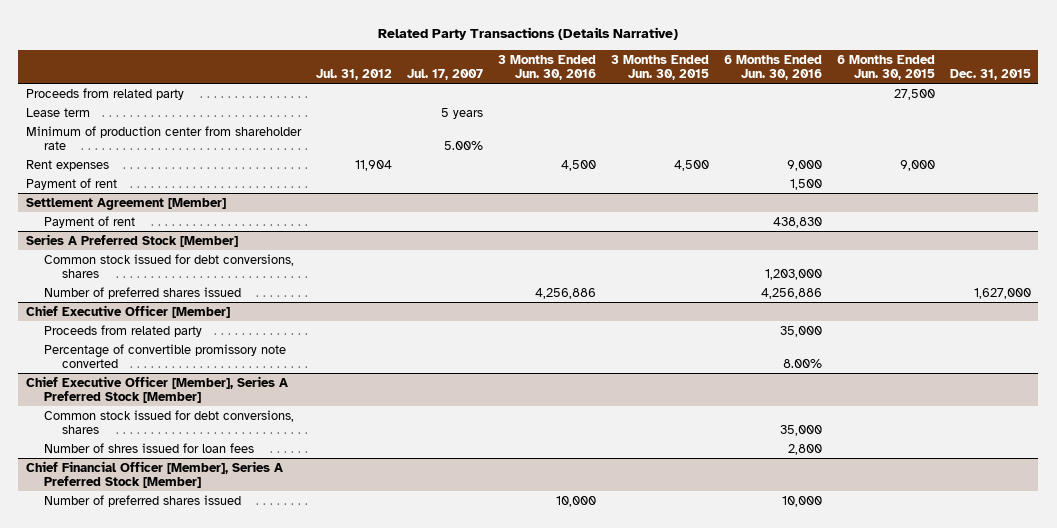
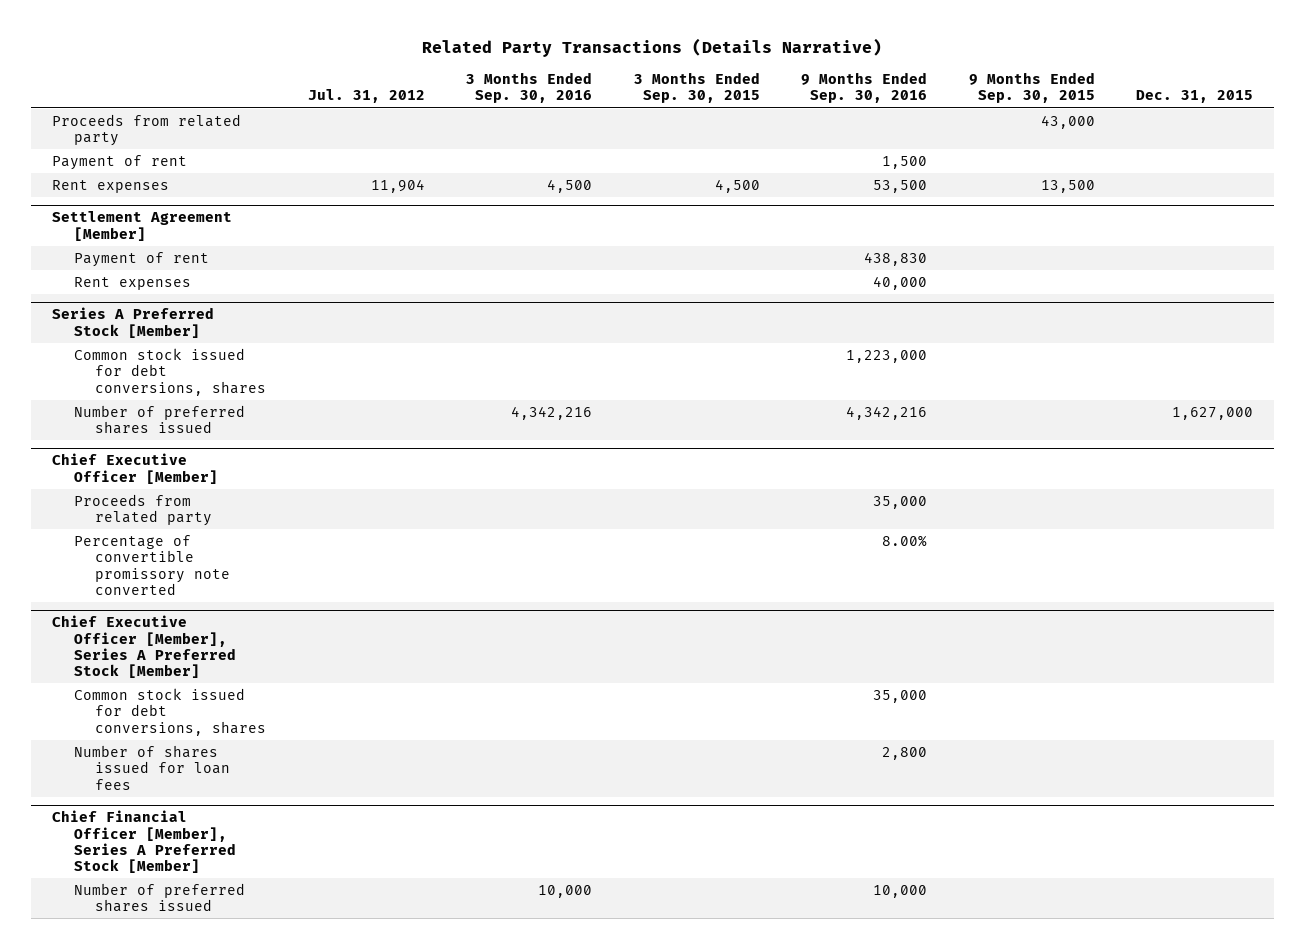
- | Jul. 31, 2012 | Jul. 17, 2007 | 3 Months Ended Jun. 30, 2016 | 3 Months Ended Jun. 30, 2015 | 6 Months Ended Jun. 30, 2016 | 6 Months Ended Jun. 30, 2015 | Dec. 31, 2015
+ | Jul. 31, 2012 | 3 Months Ended Sep. 30, 2016 | 3 Months Ended Sep. 30, 2015 | 9 Months Ended Sep. 30, 2016 | 9 Months Ended Sep. 30, 2015 | Dec. 31, 2015
- Lease term | | 5 years | | | | |
- Minimum of production center from shareholder rate | | 5.00% | | | | |
moved down: Rent expenses | 11,904 | 4,500 | 4,500 | 53,500 | 13,500 |
@ Settlement Agreement [Member]
+ Rent expenses | | | | 40,000 | |
@ Chief Executive Officer [Member], Series A Preferred Stock [Member]
- Number of shres issued for loan fees | | | | | 2,800 | |
+ Number of shares issued for loan fees | | | | 2,800 | |

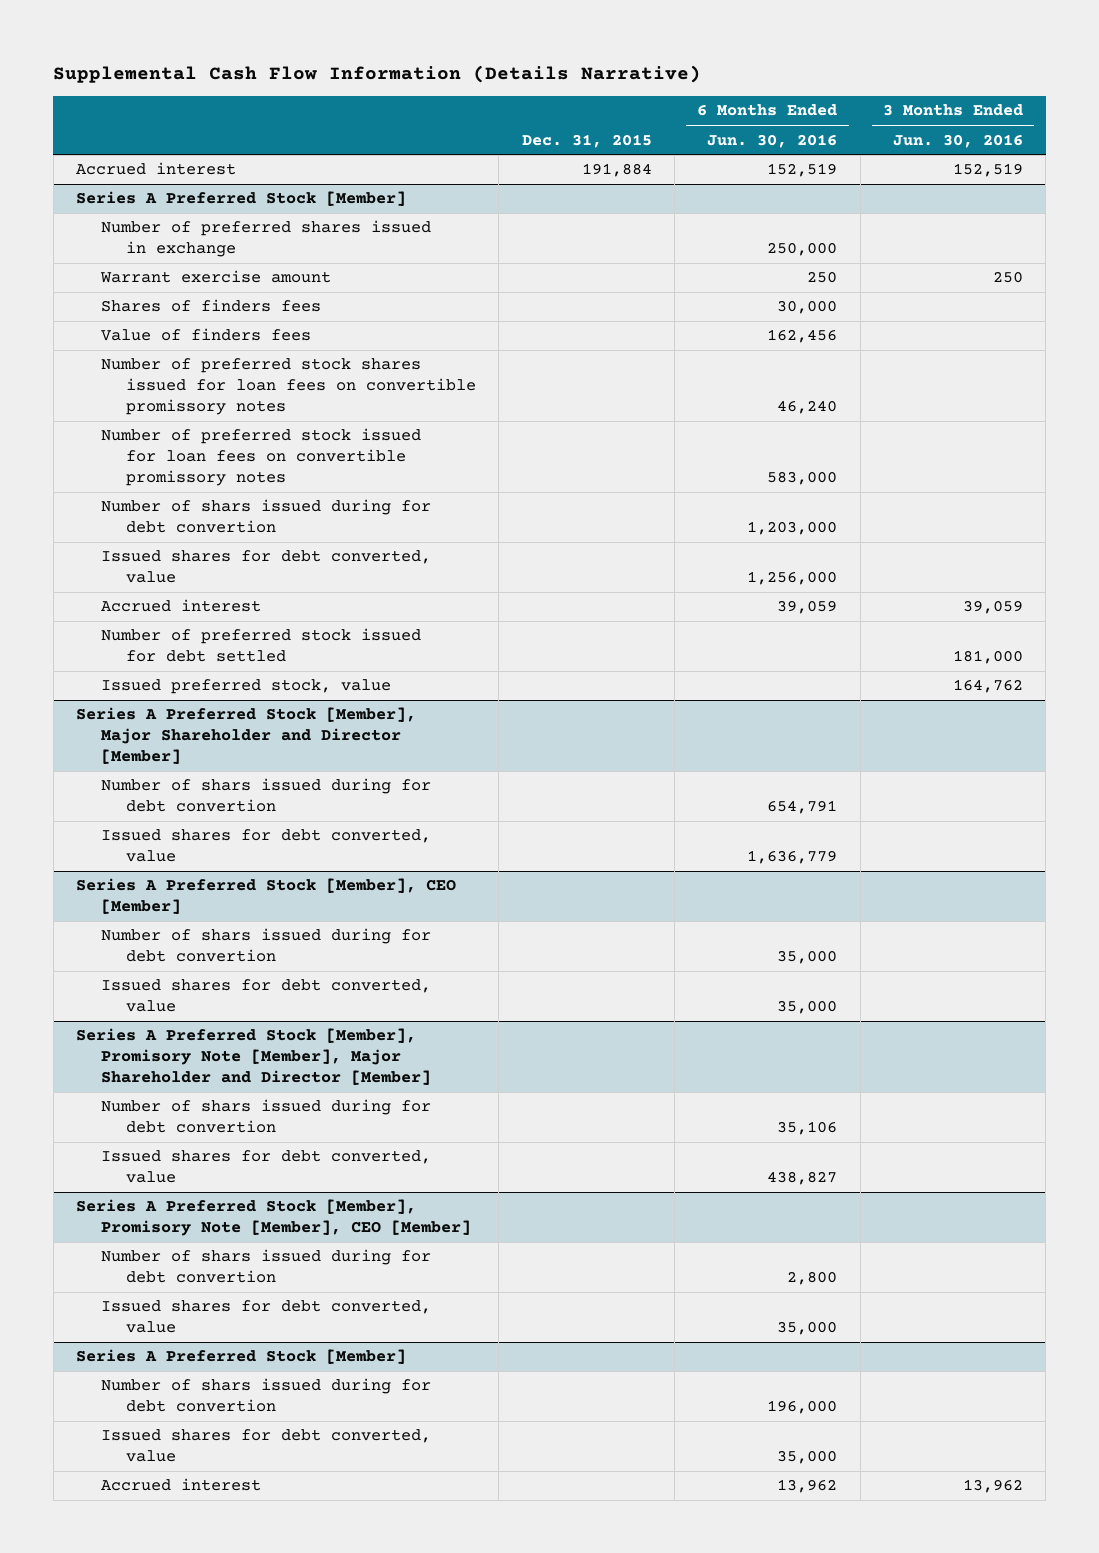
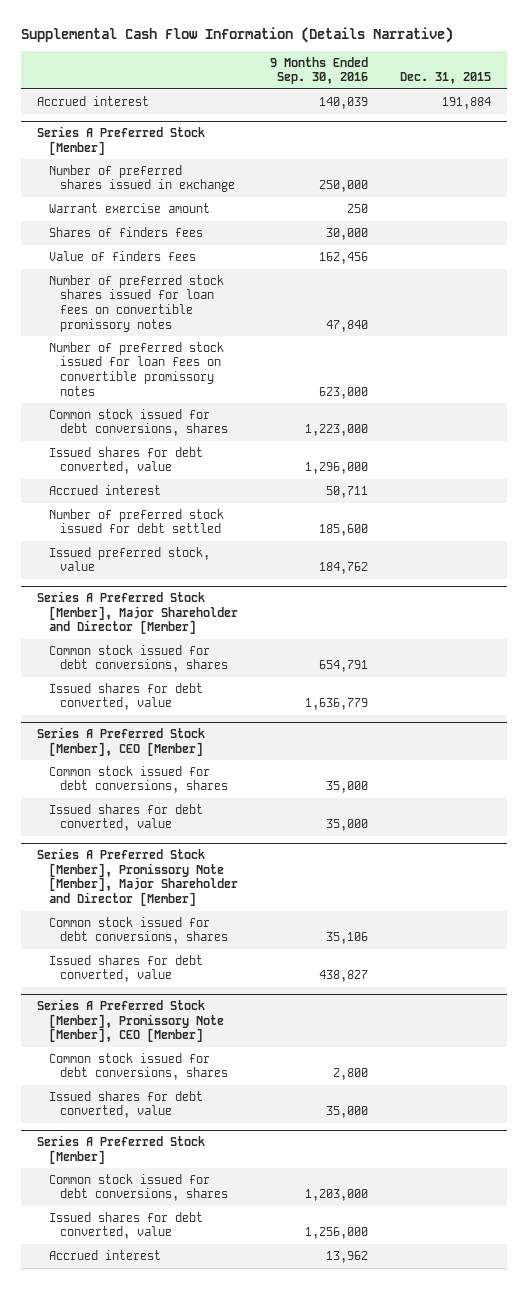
- | Dec. 31, 2015 | 6 Months Ended Jun. 30, 2016 | 3 Months Ended Jun. 30, 2016
+ | 9 Months Ended Sep. 30, 2016 | Dec. 31, 2015
@ Series A Preferred Stock [Member]
- Number of shars issued during for debt convertion | | 1,203,000 |
+ Common stock issued for debt conversions, shares | 1,223,000 |
@ Series A Preferred Stock [Member], Major Shareholder and Director [Member]
- Number of shars issued during for debt convertion | | 654,791 |
+ Common stock issued for debt conversions, shares | 654,791 |
@ Series A Preferred Stock [Member], CEO [Member]
- Number of shars issued during for debt convertion | | 35,000 |
+ Common stock issued for debt conversions, shares | 35,000 |
- Series A Preferred Stock [Member], Promisory Note [Member], Major Shareholder and Director [Member]
- Number of shars issued during for debt convertion | | 35,106 |
+ Series A Preferred Stock [Member], Promissory Note [Member], Major Shareholder and Director [Member]
+ Common stock issued for debt conversions, shares | 35,106 |
- Series A Preferred Stock [Member], Promisory Note [Member], CEO [Member]
- Number of shars issued during for debt convertion | | 2,800 |
+ Series A Preferred Stock [Member], Promissory Note [Member], CEO [Member]
+ Common stock issued for debt conversions, shares | 2,800 |
@ Series A Preferred Stock [Member]
- Number of shars issued during for debt convertion | | 196,000 |
+ Common stock issued for debt conversions, shares | 1,203,000 |

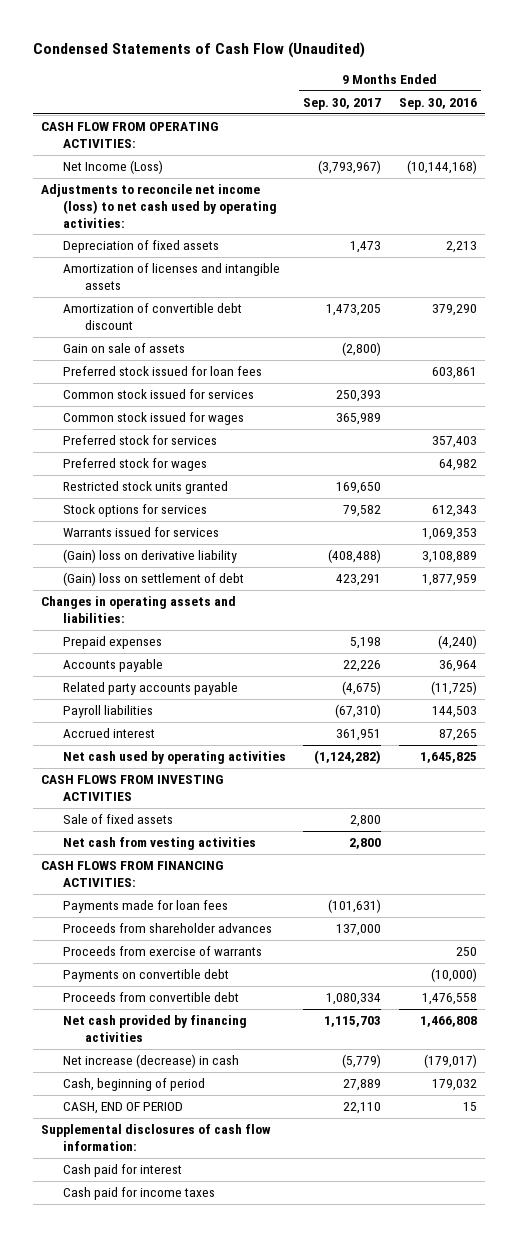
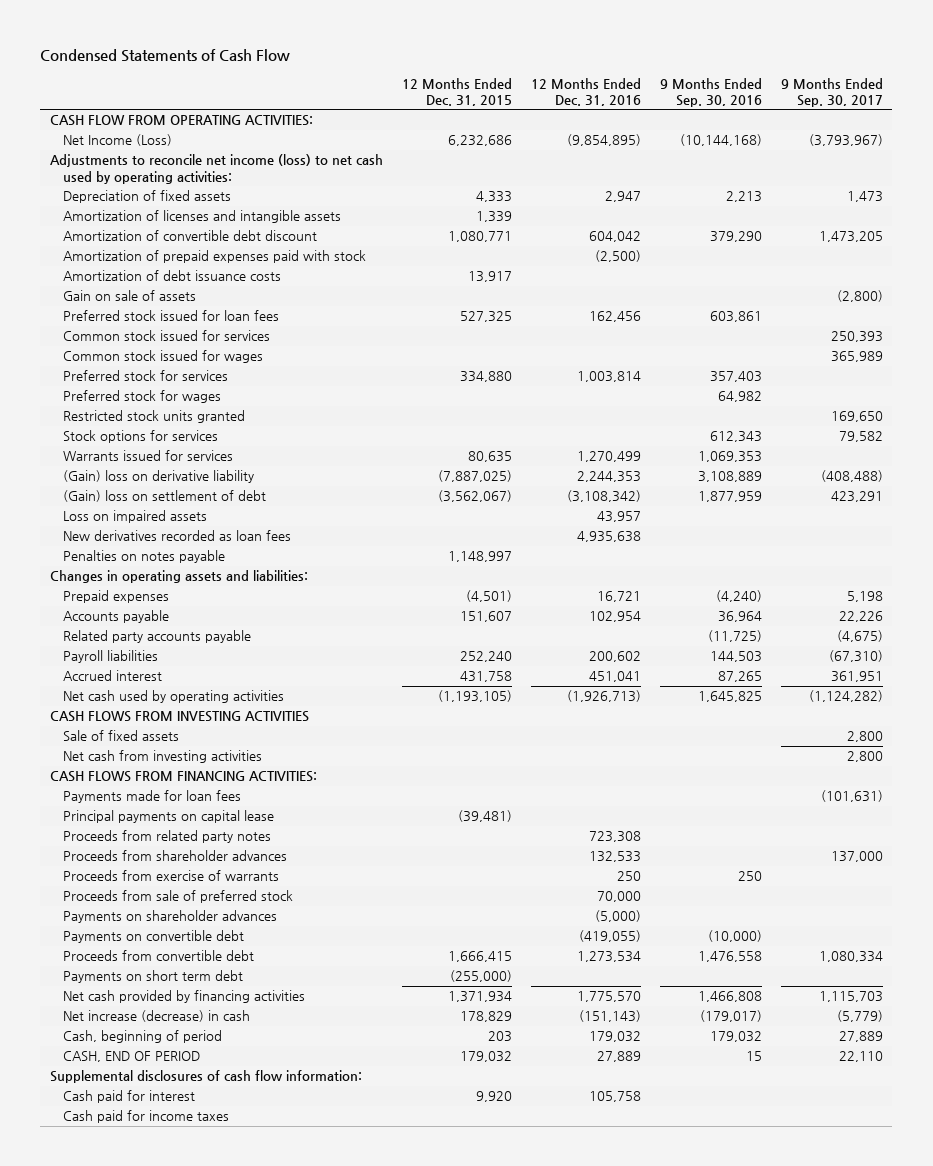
- Condensed Statements of Cash Flow (Unaudited)
+ Condensed Statements of Cash Flow
- | 9 Months Ended Sep. 30, 2017 | 9 Months Ended Sep. 30, 2016
+ | 12 Months Ended Dec. 31, 2015 | 12 Months Ended Dec. 31, 2016 | 9 Months Ended Sep. 30, 2016 | 9 Months Ended Sep. 30, 2017
+ Amortization of prepaid expenses paid with stock | | (2,500) | |
+ Amortization of debt issuance costs | 13,917 | | |
+ Loss on impaired assets | | 43,957 | |
+ New derivatives recorded as loan fees | | 4,935,638 | |
+ Penalties on notes payable | 1,148,997 | | |
- Net cash from vesting activities | 2,800 |
+ Net cash from investing activities | | | | 2,800
+ Principal payments on capital lease | (39,481) | | |
+ Proceeds from related party notes | | 723,308 | |
+ Proceeds from sale of preferred stock | | 70,000 | |
+ Payments on shareholder advances | | (5,000) | |
+ Payments on short term debt | (255,000) | | |

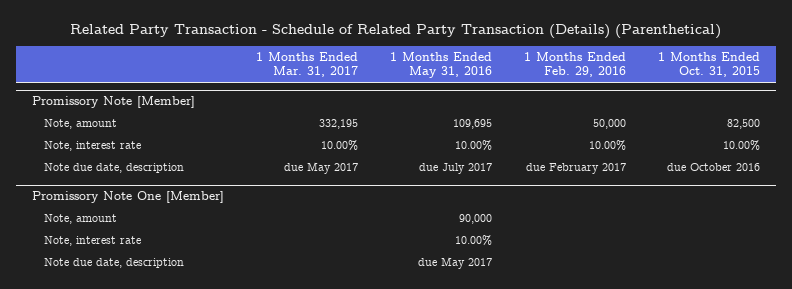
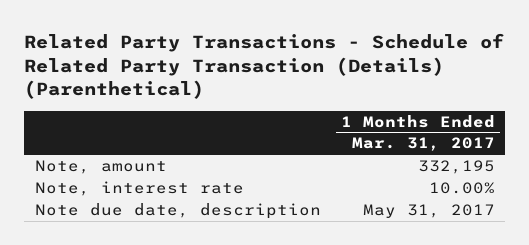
- Related Party Transaction - Schedule of Related Party Transaction (Details) (Parenthetical)
+ Related Party Transactions - Schedule of Related Party Transaction (Details) (Parenthetical)
- | 1 Months Ended Mar. 31, 2017 | 1 Months Ended May 31, 2016 | 1 Months Ended Feb. 29, 2016 | 1 Months Ended Oct. 31, 2015
+ | 1 Months Ended Mar. 31, 2017
- Promissory Note [Member]
- Note due date, description | due May 2017 | due July 2017 | due February 2017 | due October 2016
- Promissory Note One [Member]
- Note, amount | | 90,000 | |
- Note, interest rate | | 10.00% | |
- Note due date, description | | due May 2017 | |
+ Note due date, description | May 31, 2017

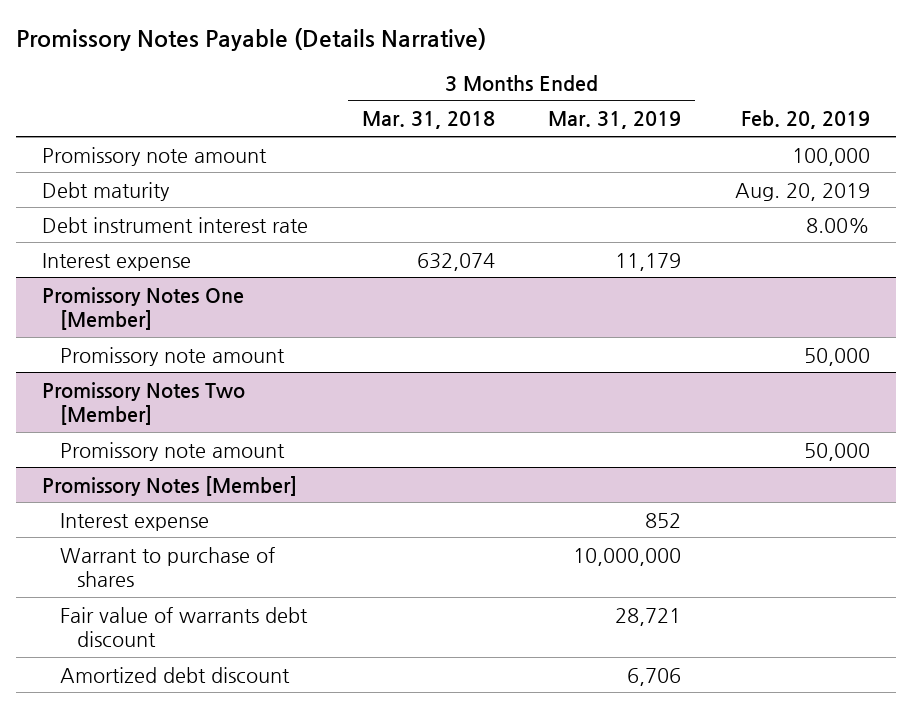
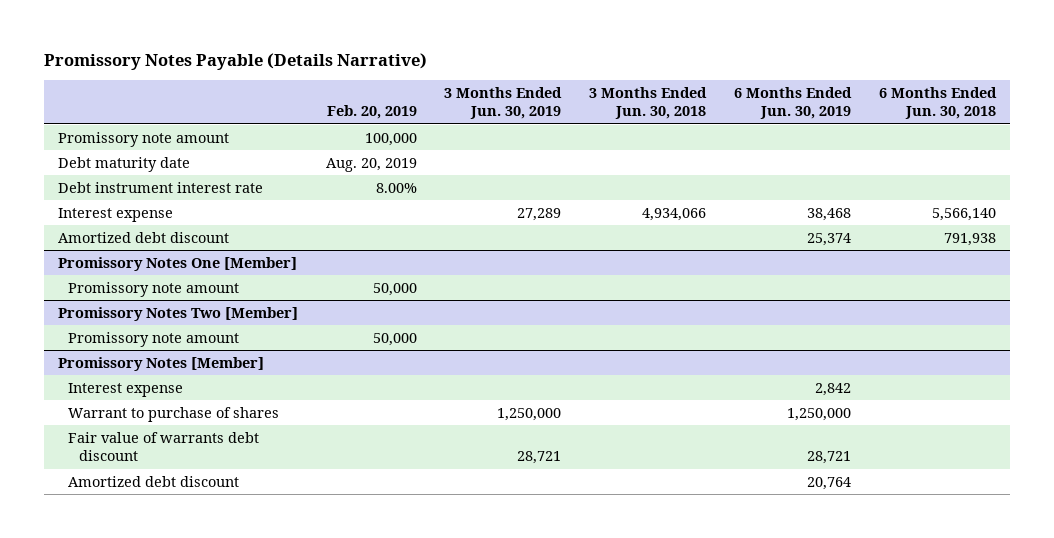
- | 3 Months Ended Mar. 31, 2018 | 3 Months Ended Mar. 31, 2019 | Feb. 20, 2019
+ | Feb. 20, 2019 | 3 Months Ended Jun. 30, 2019 | 3 Months Ended Jun. 30, 2018 | 6 Months Ended Jun. 30, 2019 | 6 Months Ended Jun. 30, 2018
- Debt maturity | | | Aug. 20, 2019
+ Debt maturity date | Aug. 20, 2019 | | | |
+ Amortized debt discount | | | | 25,374 | 791,938

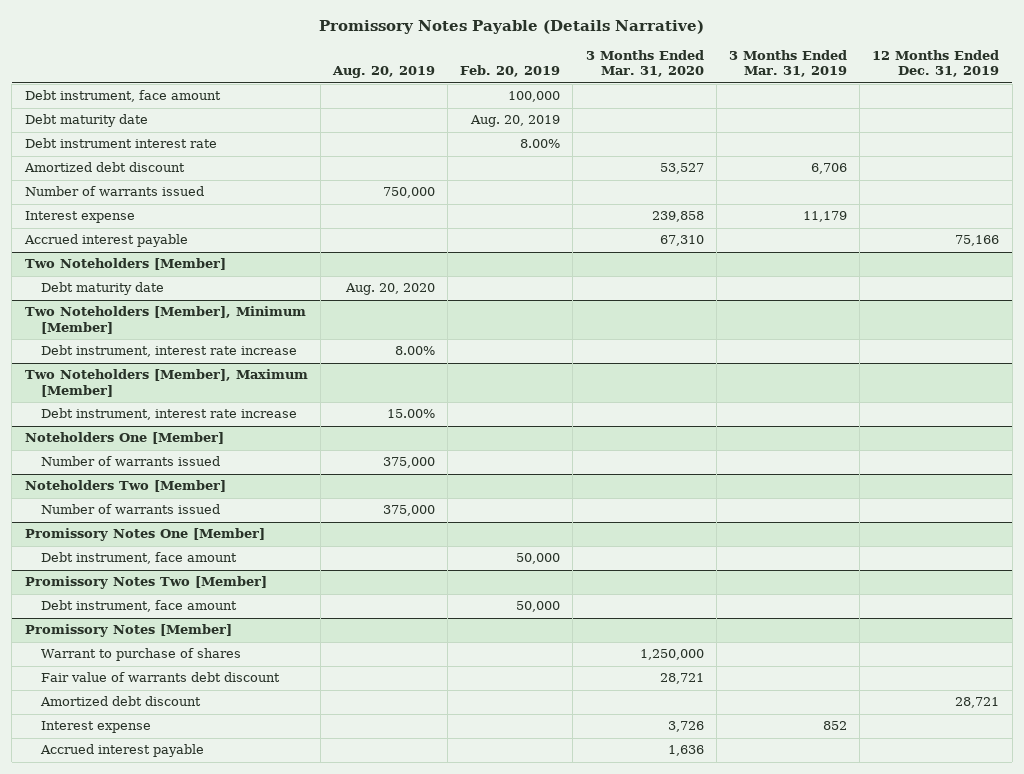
- | Feb. 20, 2019 | 3 Months Ended Jun. 30, 2019 | 3 Months Ended Jun. 30, 2018 | 6 Months Ended Jun. 30, 2019 | 6 Months Ended Jun. 30, 2018
+ | Aug. 20, 2019 | Feb. 20, 2019 | 3 Months Ended Mar. 31, 2020 | 3 Months Ended Mar. 31, 2019 | 12 Months Ended Dec. 31, 2019
- Promissory note amount | 100,000 | | | |
+ Debt instrument, face amount | | 100,000 | | |
+ Number of warrants issued | 750,000 | | | |
moved down: Interest expense | | | 239,858 | 11,179 |
+ Accrued interest payable | | | 67,310 | | 75,166
+ Two Noteholders [Member]
+ Debt maturity date | Aug. 20, 2020 | | | |
+ Two Noteholders [Member], Minimum [Member]
+ Debt instrument, interest rate increase | 8.00% | | | |
+ Two Noteholders [Member], Maximum [Member]
+ Debt instrument, interest rate increase | 15.00% | | | |
+ Noteholders One [Member]
+ Number of warrants issued | 375,000 | | | |
+ Noteholders Two [Member]
+ Number of warrants issued | 375,000 | | | |
@ Promissory Notes One [Member]
- Promissory note amount | 50,000 | | | |
+ Debt instrument, face amount | | 50,000 | | |
@ Promissory Notes Two [Member]
- Promissory note amount | 50,000 | | | |
+ Debt instrument, face amount | | 50,000 | | |
@ Promissory Notes [Member]
moved down: Interest expense | | | 3,726 | 852 |
+ Accrued interest payable | | | 1,636 | |

